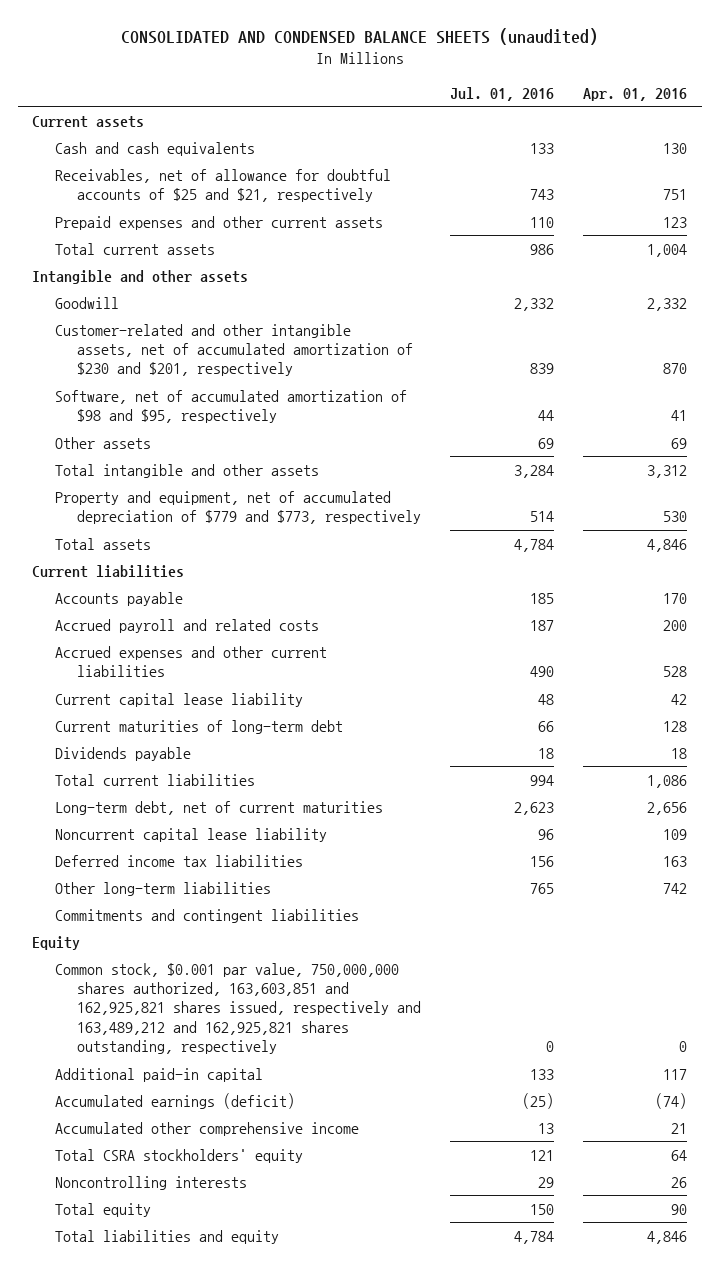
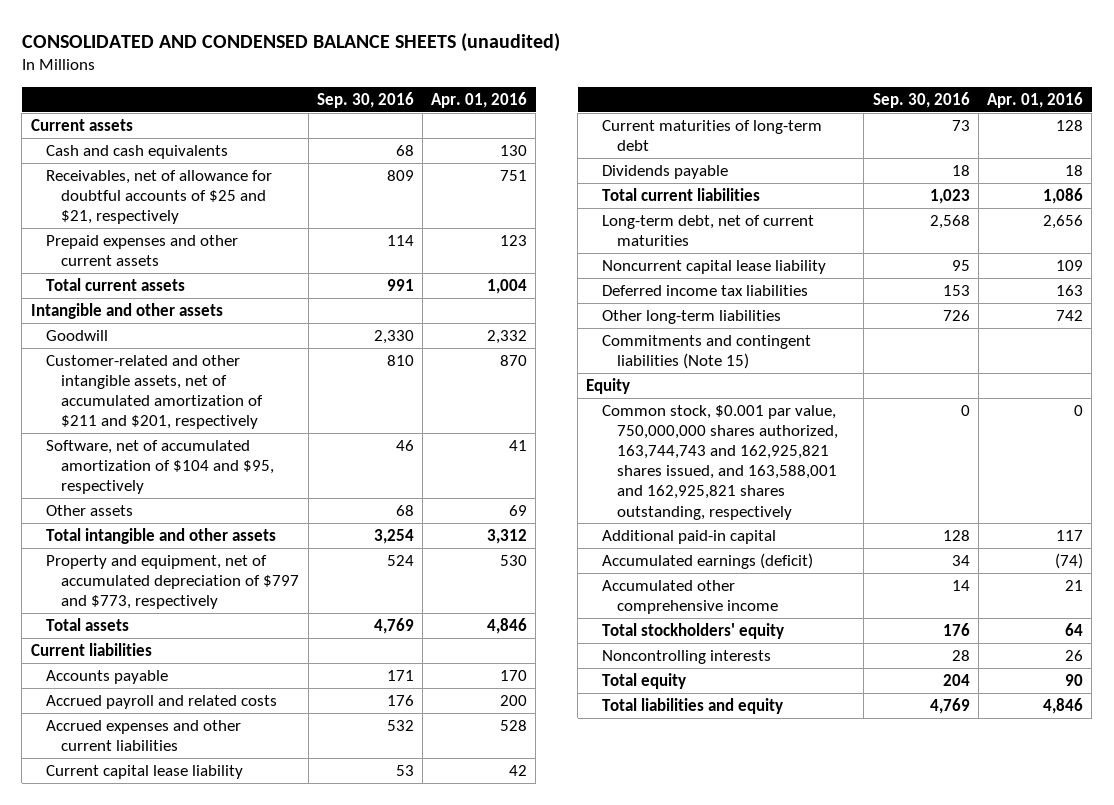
- | Jul. 01, 2016 | Apr. 01, 2016
+ | Sep. 30, 2016 | Apr. 01, 2016
- Customer-related and other intangible assets, net of accumulated amortization of $230 and $201, respectively | 839 | 870
- Software, net of accumulated amortization of $98 and $95, respectively | 44 | 41
+ Customer-related and other intangible assets, net of accumulated amortization of $211 and $201, respectively | 810 | 870
+ Software, net of accumulated amortization of $104 and $95, respectively | 46 | 41
- Property and equipment, net of accumulated depreciation of $779 and $773, respectively | 514 | 530
+ Property and equipment, net of accumulated depreciation of $797 and $773, respectively | 524 | 530
- Commitments and contingent liabilities
+ Commitments and contingent liabilities (Note 15)
- Common stock, $0.001 par value, 750,000,000 shares authorized, 163,603,851 and 162,925,821 shares issued, respectively and 163,489,212 and 162,925,821 shares outstanding, respectively | 0 | 0
+ Common stock, $0.001 par value, 750,000,000 shares authorized, 163,744,743 and 162,925,821 shares issued, and 163,588,001 and 162,925,821 shares outstanding, respectively | 0 | 0
- Total CSRA stockholders' equity | 121 | 64
+ Total stockholders' equity | 176 | 64

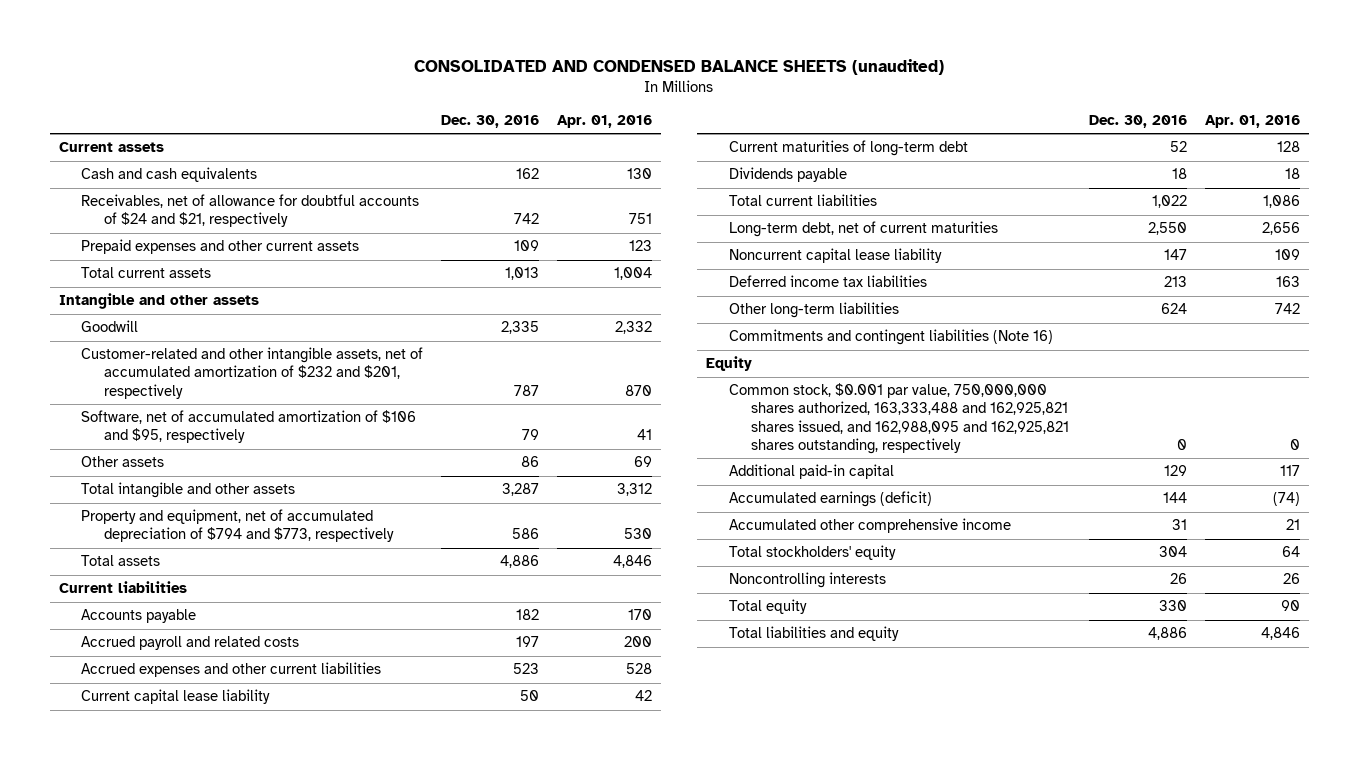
- | Sep. 30, 2016 | Apr. 01, 2016
+ | Dec. 30, 2016 | Apr. 01, 2016
- Receivables, net of allowance for doubtful accounts of $25 and $21, respectively | 809 | 751
+ Receivables, net of allowance for doubtful accounts of $24 and $21, respectively | 742 | 751
- Customer-related and other intangible assets, net of accumulated amortization of $211 and $201, respectively | 810 | 870
- Software, net of accumulated amortization of $104 and $95, respectively | 46 | 41
+ Customer-related and other intangible assets, net of accumulated amortization of $232 and $201, respectively | 787 | 870
+ Software, net of accumulated amortization of $106 and $95, respectively | 79 | 41
- Property and equipment, net of accumulated depreciation of $797 and $773, respectively | 524 | 530
+ Property and equipment, net of accumulated depreciation of $794 and $773, respectively | 586 | 530
- Commitments and contingent liabilities (Note 15)
+ Commitments and contingent liabilities (Note 16)
- Common stock, $0.001 par value, 750,000,000 shares authorized, 163,744,743 and 162,925,821 shares issued, and 163,588,001 and 162,925,821 shares outstanding, respectively | 0 | 0
+ Common stock, $0.001 par value, 750,000,000 shares authorized, 163,333,488 and 162,925,821 shares issued, and 162,988,095 and 162,925,821 shares outstanding, respectively | 0 | 0

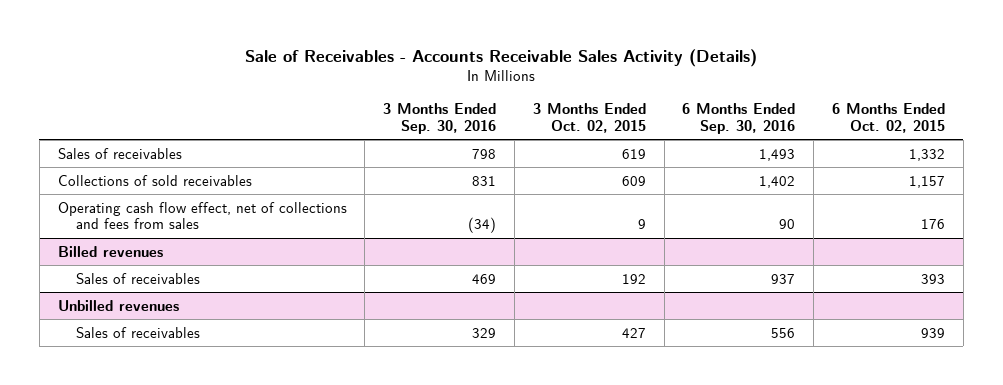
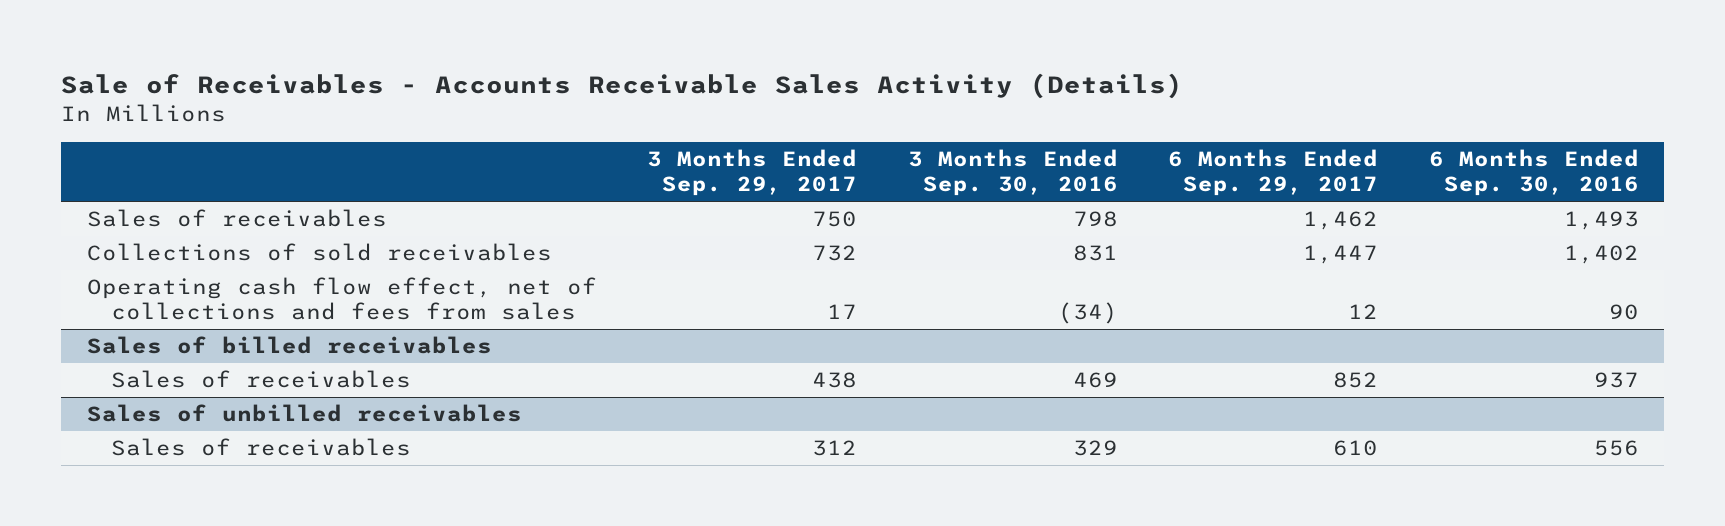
- | 3 Months Ended Sep. 30, 2016 | 3 Months Ended Oct. 02, 2015 | 6 Months Ended Sep. 30, 2016 | 6 Months Ended Oct. 02, 2015
+ | 3 Months Ended Sep. 29, 2017 | 3 Months Ended Sep. 30, 2016 | 6 Months Ended Sep. 29, 2017 | 6 Months Ended Sep. 30, 2016
- Billed revenues
+ Sales of billed receivables
- Unbilled revenues
+ Sales of unbilled receivables

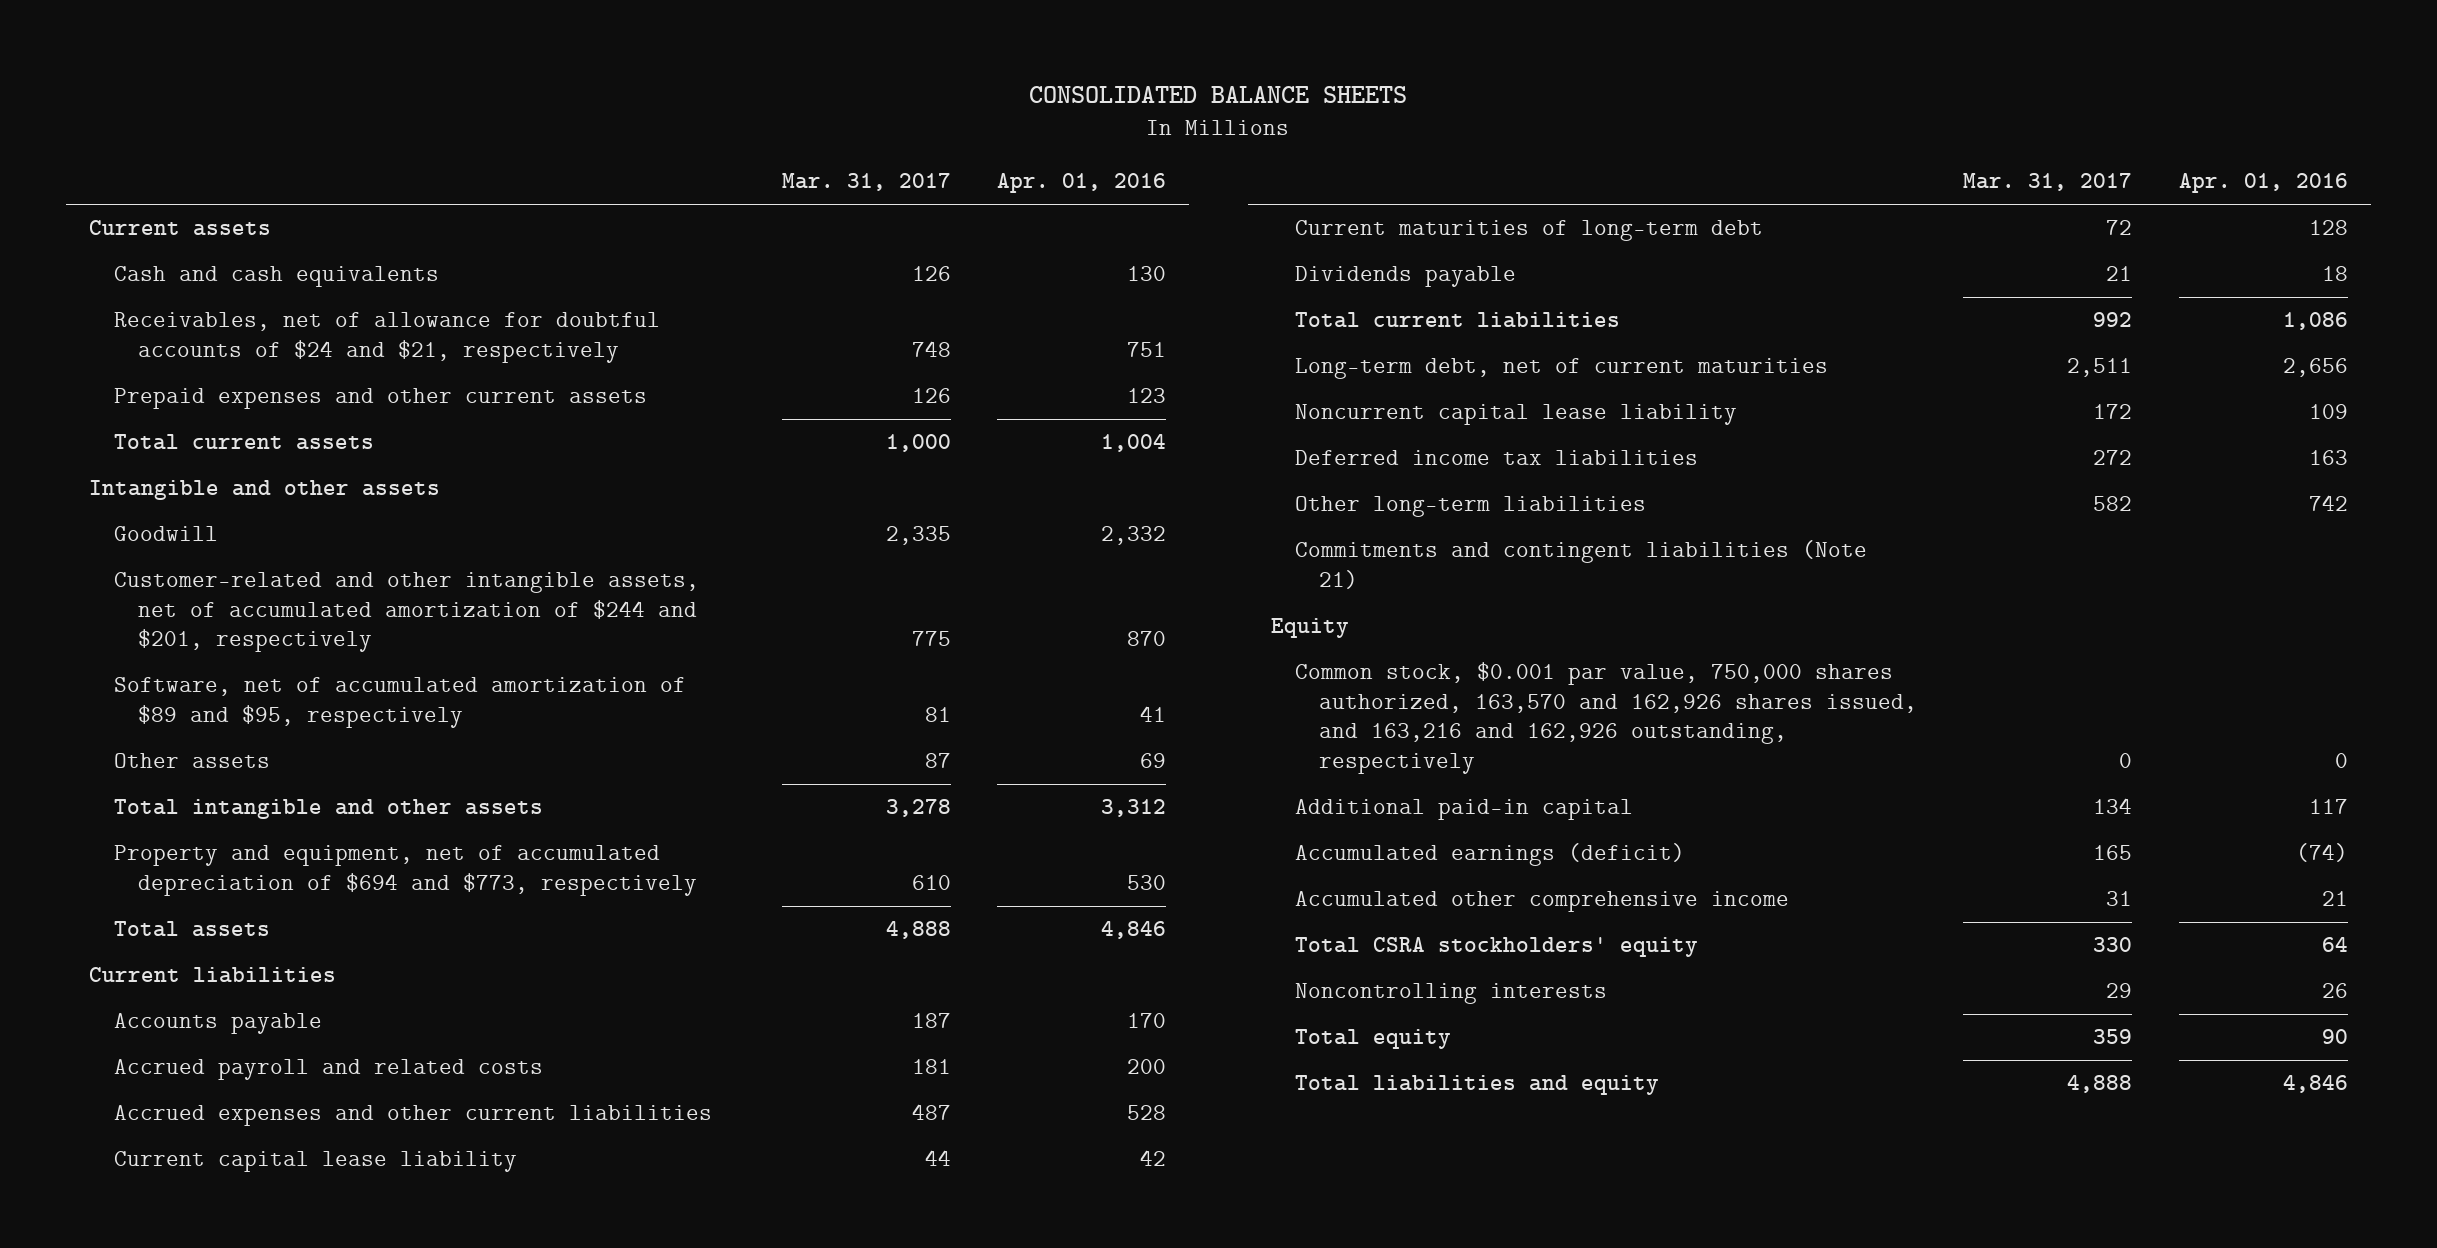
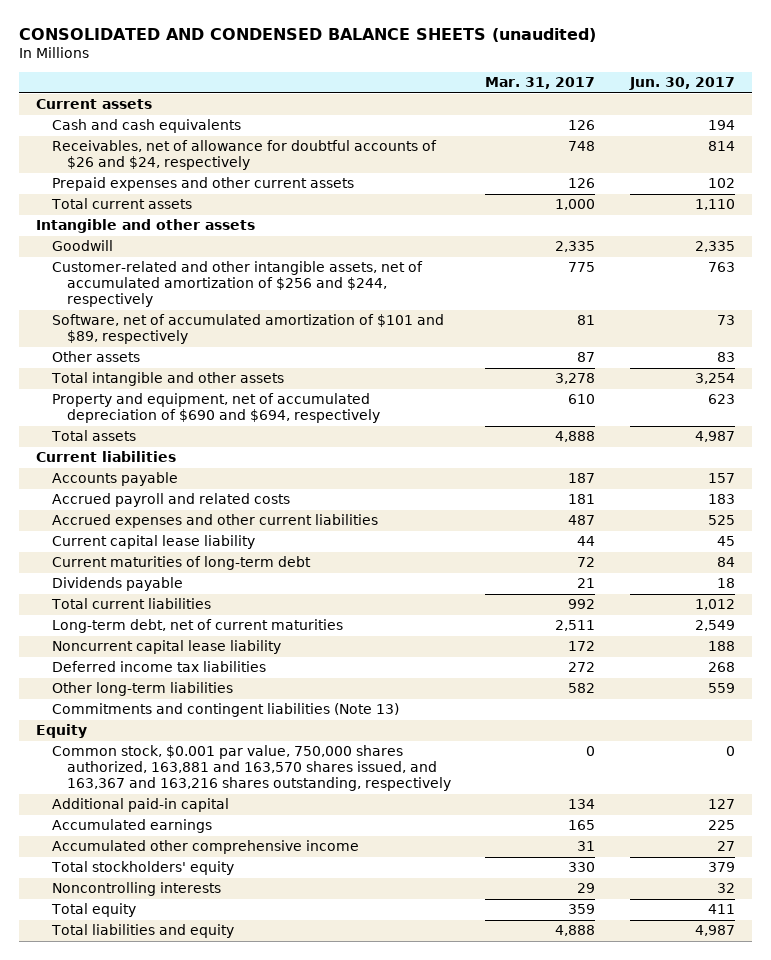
- CONSOLIDATED BALANCE SHEETS
+ CONSOLIDATED AND CONDENSED BALANCE SHEETS (unaudited)
- | Mar. 31, 2017 | Apr. 01, 2016
+ | Mar. 31, 2017 | Jun. 30, 2017
- Receivables, net of allowance for doubtful accounts of $24 and $21, respectively | 748 | 751
+ Receivables, net of allowance for doubtful accounts of $26 and $24, respectively | 748 | 814
- Customer-related and other intangible assets, net of accumulated amortization of $244 and $201, respectively | 775 | 870
- Software, net of accumulated amortization of $89 and $95, respectively | 81 | 41
+ Customer-related and other intangible assets, net of accumulated amortization of $256 and $244, respectively | 775 | 763
+ Software, net of accumulated amortization of $101 and $89, respectively | 81 | 73
- Property and equipment, net of accumulated depreciation of $694 and $773, respectively | 610 | 530
+ Property and equipment, net of accumulated depreciation of $690 and $694, respectively | 610 | 623
- Commitments and contingent liabilities (Note 21)
+ Commitments and contingent liabilities (Note 13)
- Common stock, $0.001 par value, 750,000 shares authorized, 163,570 and 162,926 shares issued, and 163,216 and 162,926 outstanding, respectively | 0 | 0
+ Common stock, $0.001 par value, 750,000 shares authorized, 163,881 and 163,570 shares issued, and 163,367 and 163,216 shares outstanding, respectively | 0 | 0
- Accumulated earnings (deficit) | 165 | (74)
+ Accumulated earnings | 165 | 225
- Total CSRA stockholders' equity | 330 | 64
+ Total stockholders' equity | 330 | 379

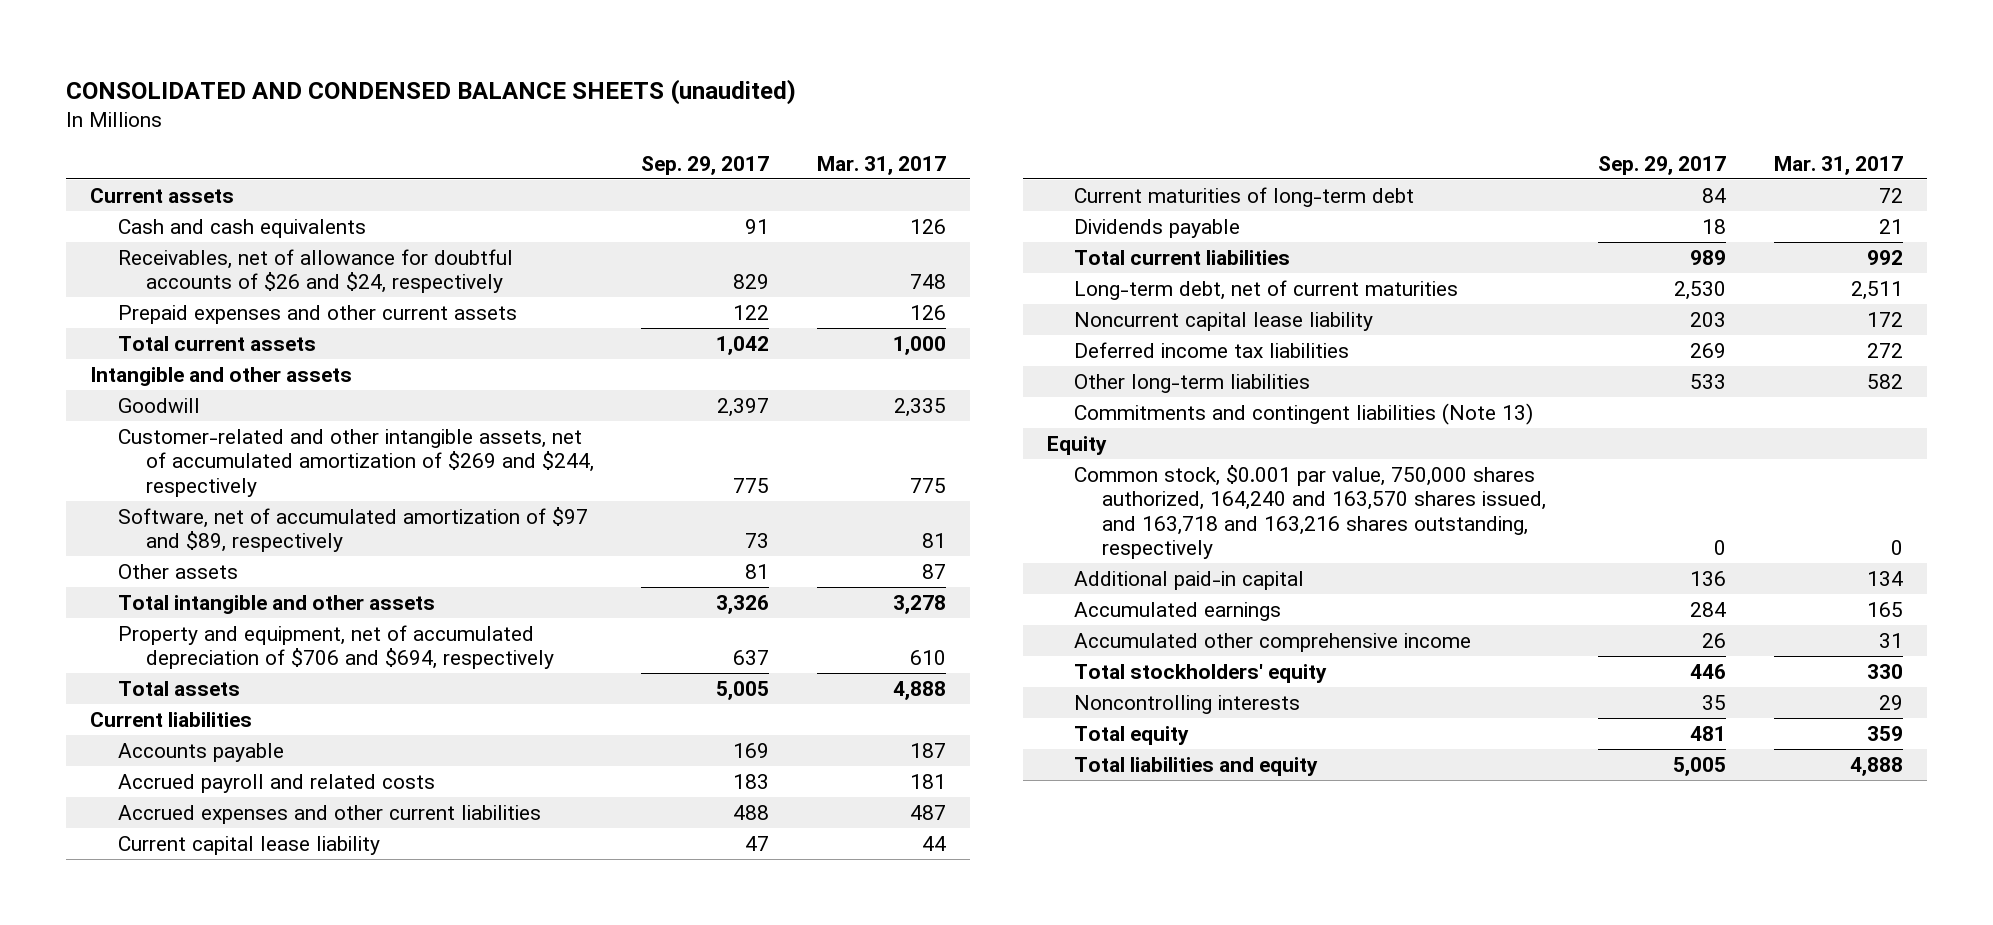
- | Mar. 31, 2017 | Jun. 30, 2017
+ | Sep. 29, 2017 | Mar. 31, 2017
- Customer-related and other intangible assets, net of accumulated amortization of $256 and $244, respectively | 775 | 763
- Software, net of accumulated amortization of $101 and $89, respectively | 81 | 73
+ Customer-related and other intangible assets, net of accumulated amortization of $269 and $244, respectively | 775 | 775
+ Software, net of accumulated amortization of $97 and $89, respectively | 73 | 81
- Property and equipment, net of accumulated depreciation of $690 and $694, respectively | 610 | 623
+ Property and equipment, net of accumulated depreciation of $706 and $694, respectively | 637 | 610
- Common stock, $0.001 par value, 750,000 shares authorized, 163,881 and 163,570 shares issued, and 163,367 and 163,216 shares outstanding, respectively | 0 | 0
+ Common stock, $0.001 par value, 750,000 shares authorized, 164,240 and 163,570 shares issued, and 163,718 and 163,216 shares outstanding, respectively | 0 | 0

